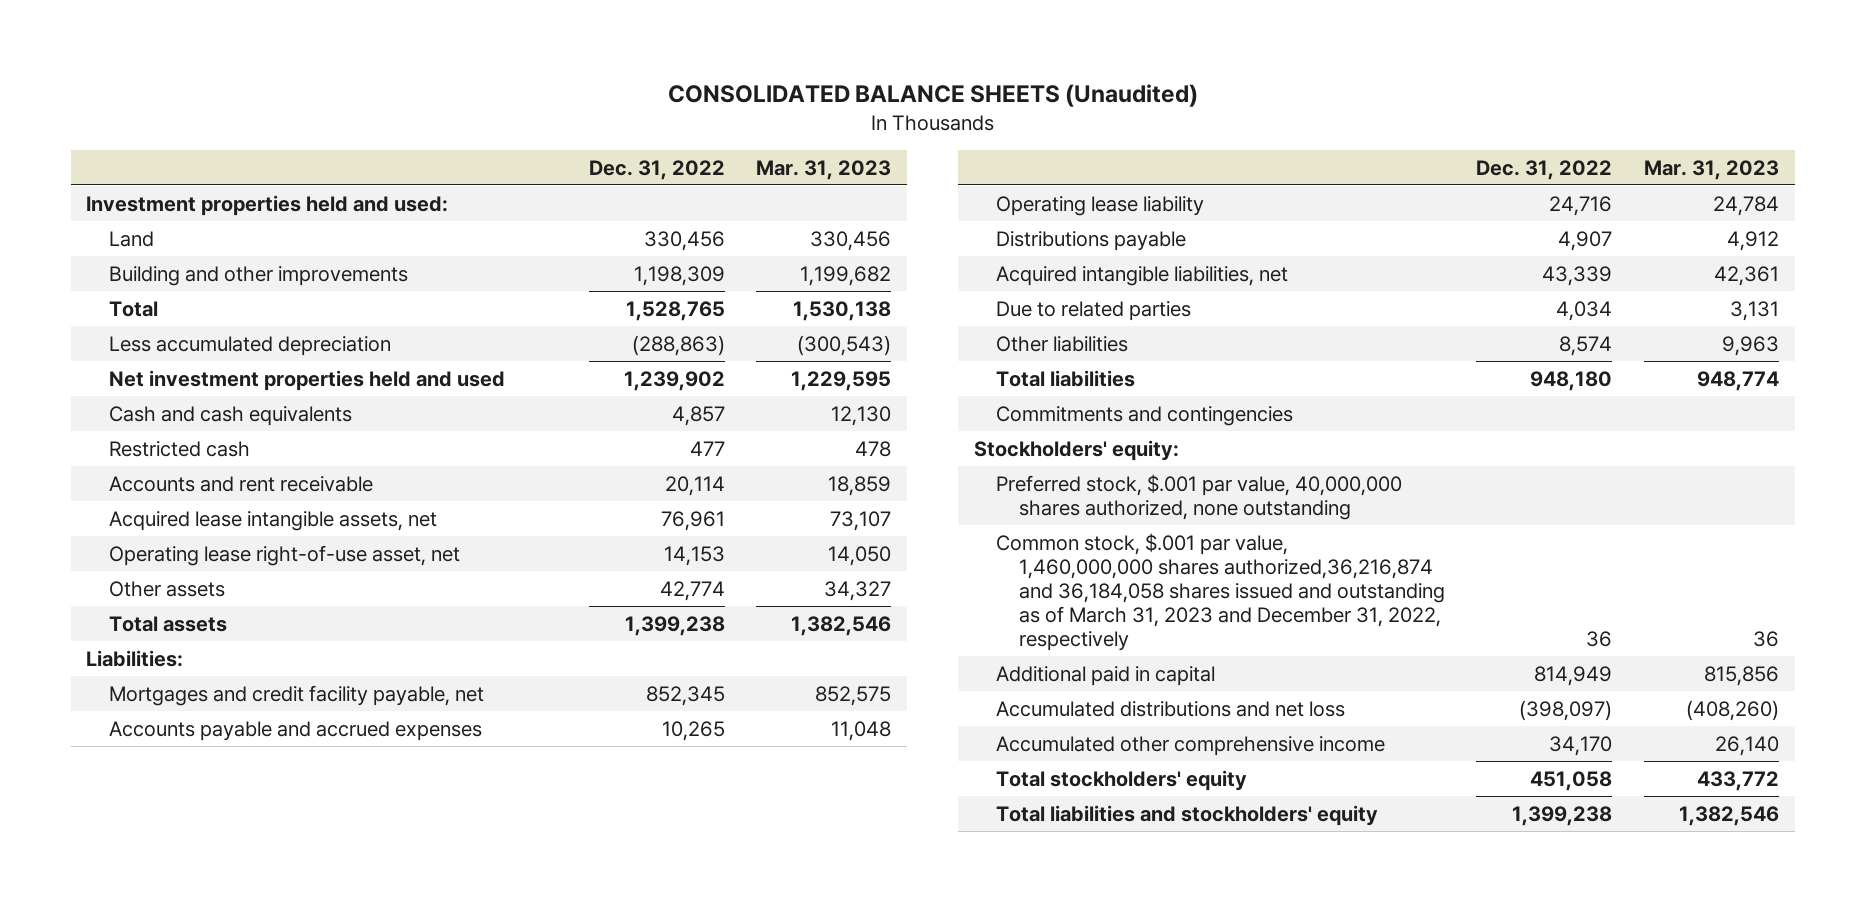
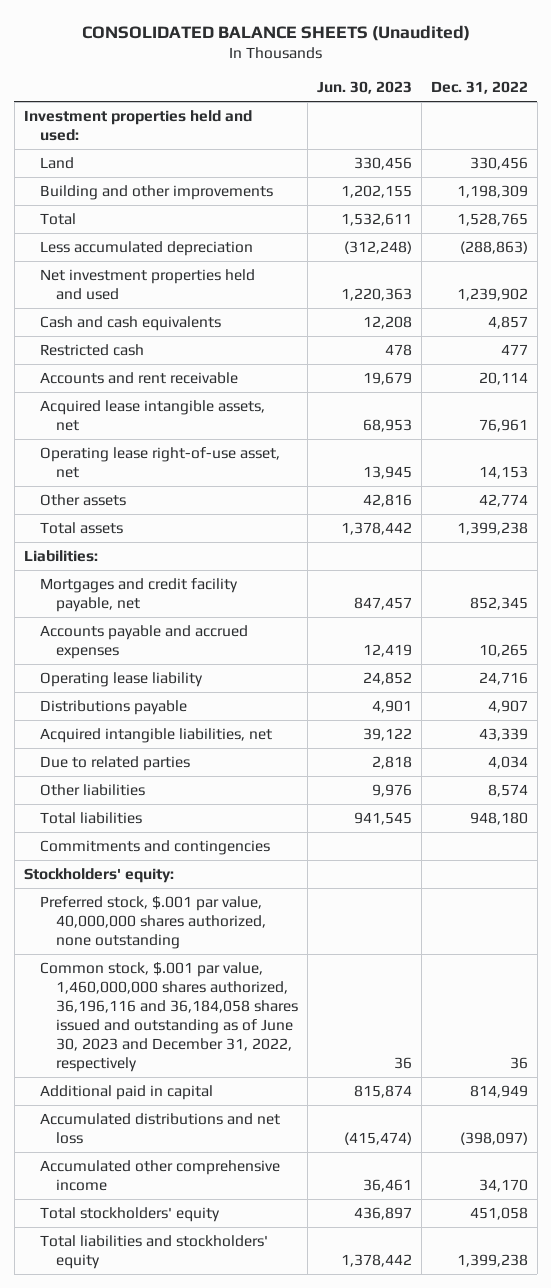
- | Dec. 31, 2022 | Mar. 31, 2023
+ | Jun. 30, 2023 | Dec. 31, 2022
- Common stock, $.001 par value, 1,460,000,000 shares authorized,36,216,874 and 36,184,058 shares issued and outstanding as of March 31, 2023 and December 31, 2022, respectively | 36 | 36
+ Common stock, $.001 par value, 1,460,000,000 shares authorized, 36,196,116 and 36,184,058 shares issued and outstanding as of June 30, 2023 and December 31, 2022, respectively | 36 | 36

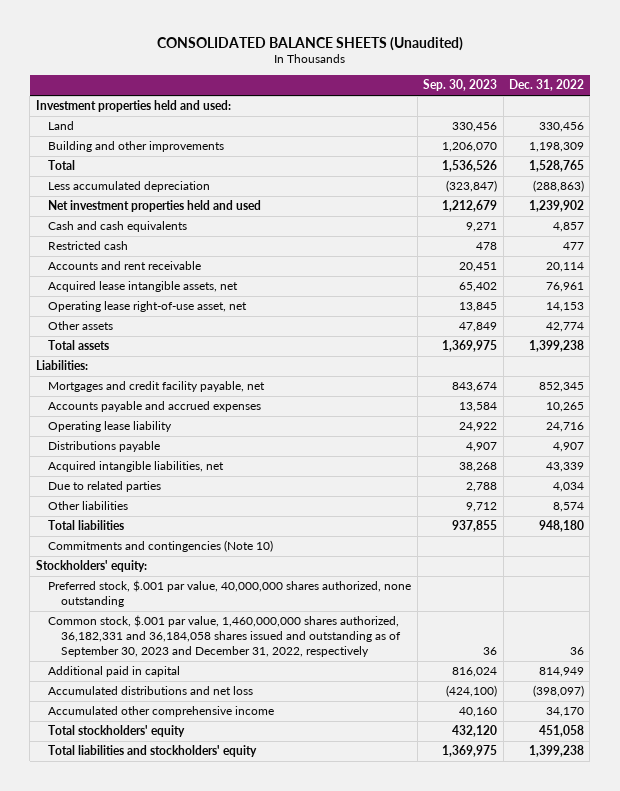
- | Jun. 30, 2023 | Dec. 31, 2022
+ | Sep. 30, 2023 | Dec. 31, 2022
- Commitments and contingencies
+ Commitments and contingencies (Note 10)
- Common stock, $.001 par value, 1,460,000,000 shares authorized, 36,196,116 and 36,184,058 shares issued and outstanding as of June 30, 2023 and December 31, 2022, respectively | 36 | 36
+ Common stock, $.001 par value, 1,460,000,000 shares authorized, 36,182,331 and 36,184,058 shares issued and outstanding as of September 30, 2023 and December 31, 2022, respectively | 36 | 36

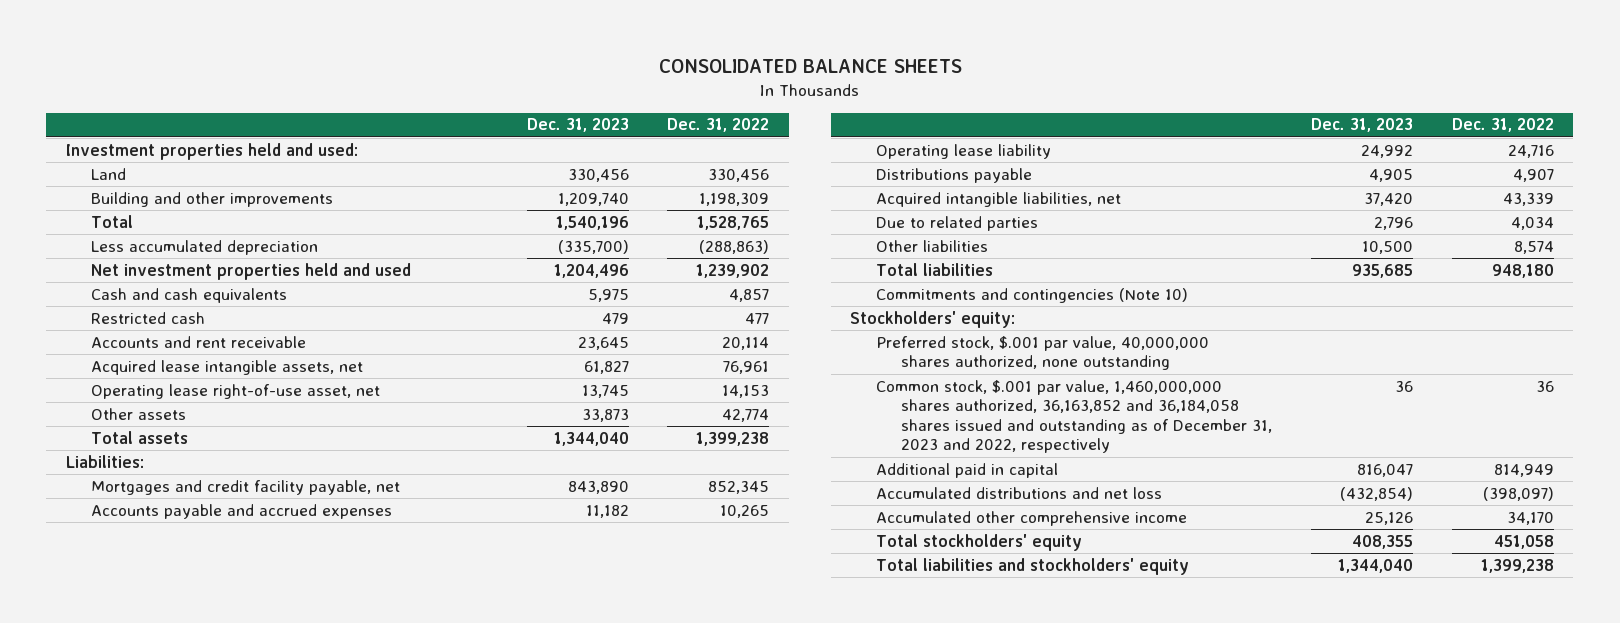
- CONSOLIDATED BALANCE SHEETS (Unaudited)
+ CONSOLIDATED BALANCE SHEETS
- | Sep. 30, 2023 | Dec. 31, 2022
+ | Dec. 31, 2023 | Dec. 31, 2022
- Common stock, $.001 par value, 1,460,000,000 shares authorized, 36,182,331 and 36,184,058 shares issued and outstanding as of September 30, 2023 and December 31, 2022, respectively | 36 | 36
+ Common stock, $.001 par value, 1,460,000,000 shares authorized, 36,163,852 and 36,184,058 shares issued and outstanding as of December 31, 2023 and 2022, respectively | 36 | 36

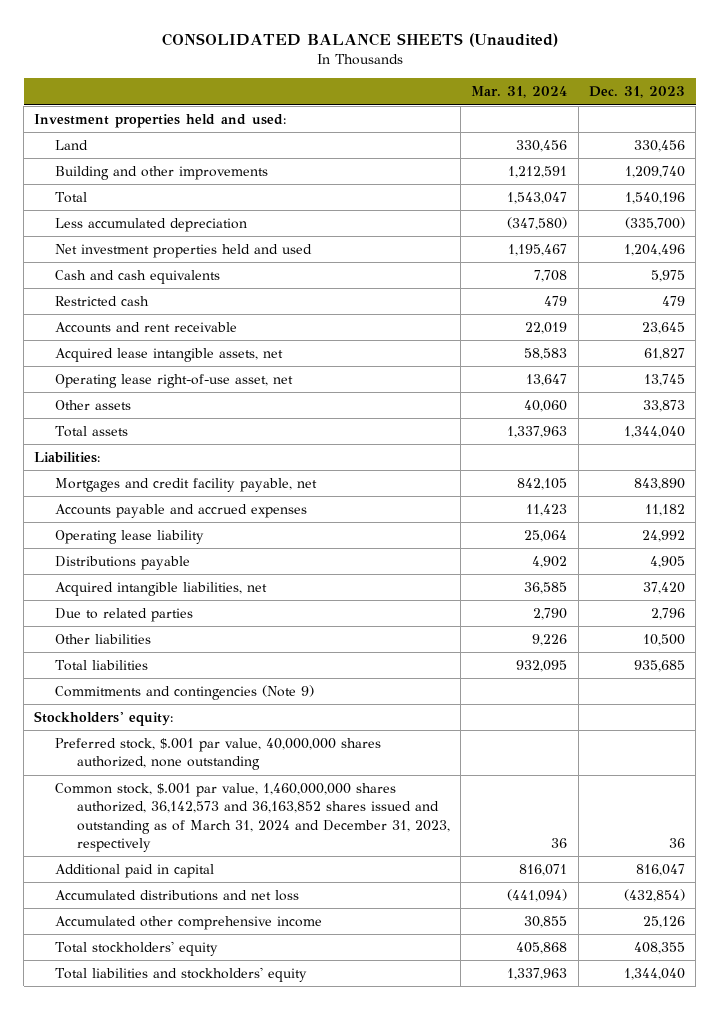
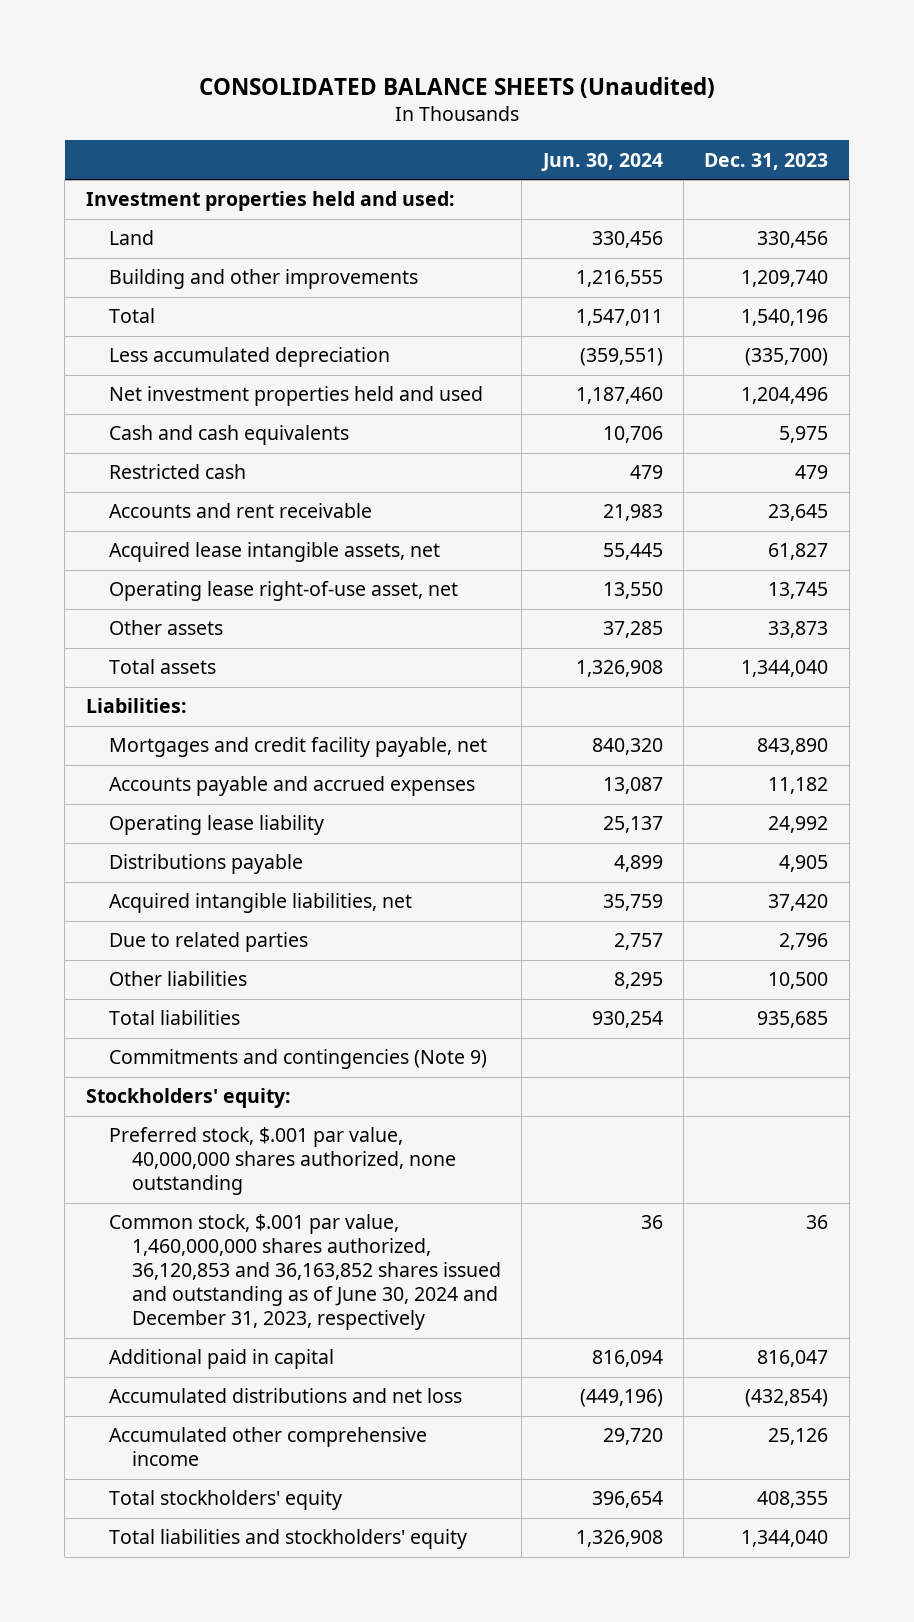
- | Mar. 31, 2024 | Dec. 31, 2023
+ | Jun. 30, 2024 | Dec. 31, 2023
- Common stock, $.001 par value, 1,460,000,000 shares authorized, 36,142,573 and 36,163,852 shares issued and outstanding as of March 31, 2024 and December 31, 2023, respectively | 36 | 36
+ Common stock, $.001 par value, 1,460,000,000 shares authorized, 36,120,853 and 36,163,852 shares issued and outstanding as of June 30, 2024 and December 31, 2023, respectively | 36 | 36

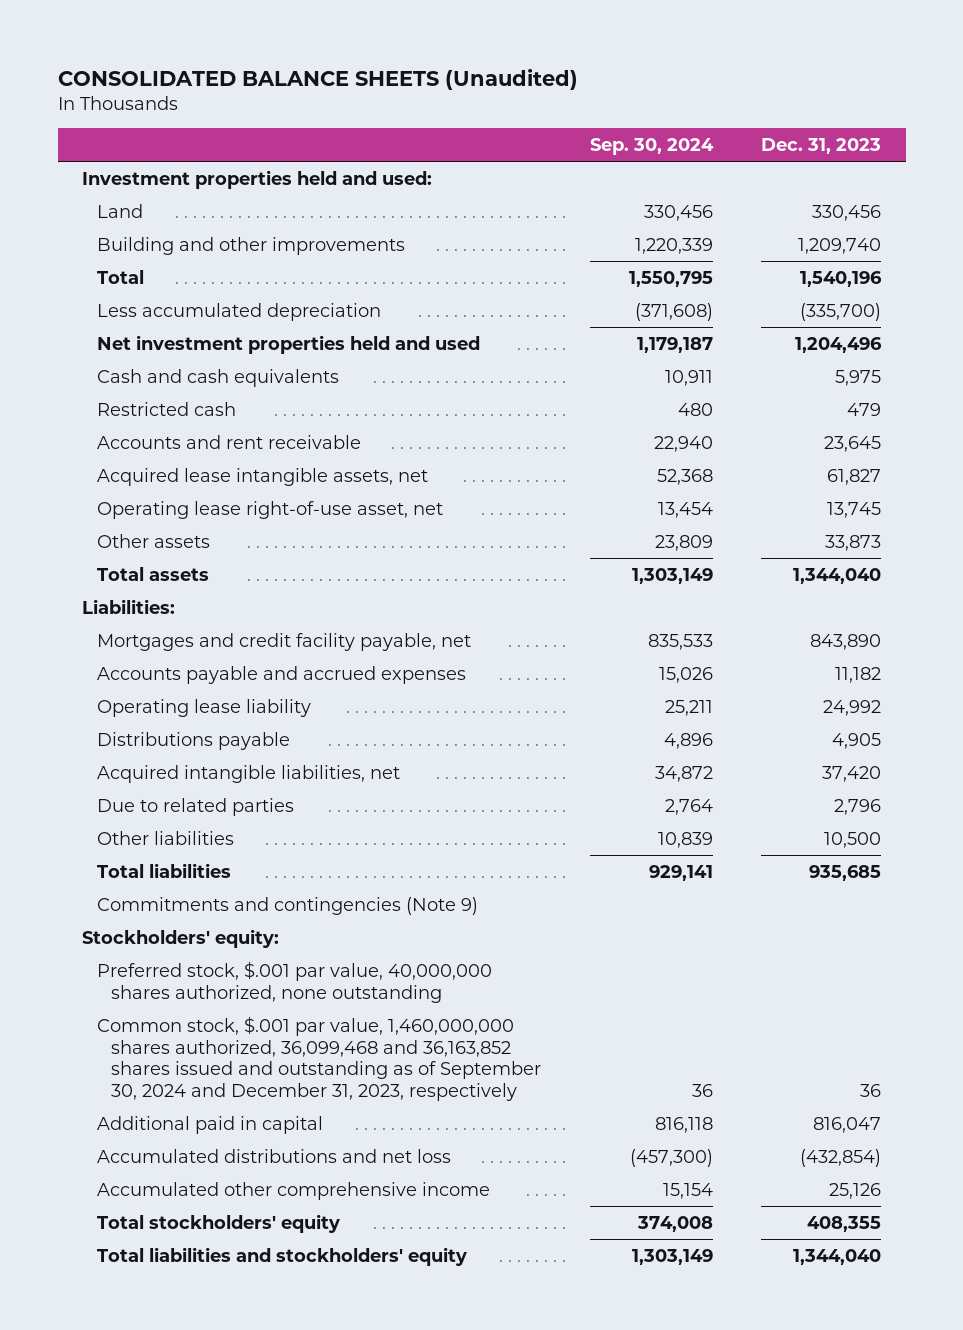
- | Jun. 30, 2024 | Dec. 31, 2023
+ | Sep. 30, 2024 | Dec. 31, 2023
- Common stock, $.001 par value, 1,460,000,000 shares authorized, 36,120,853 and 36,163,852 shares issued and outstanding as of June 30, 2024 and December 31, 2023, respectively | 36 | 36
+ Common stock, $.001 par value, 1,460,000,000 shares authorized, 36,099,468 and 36,163,852 shares issued and outstanding as of September 30, 2024 and December 31, 2023, respectively | 36 | 36

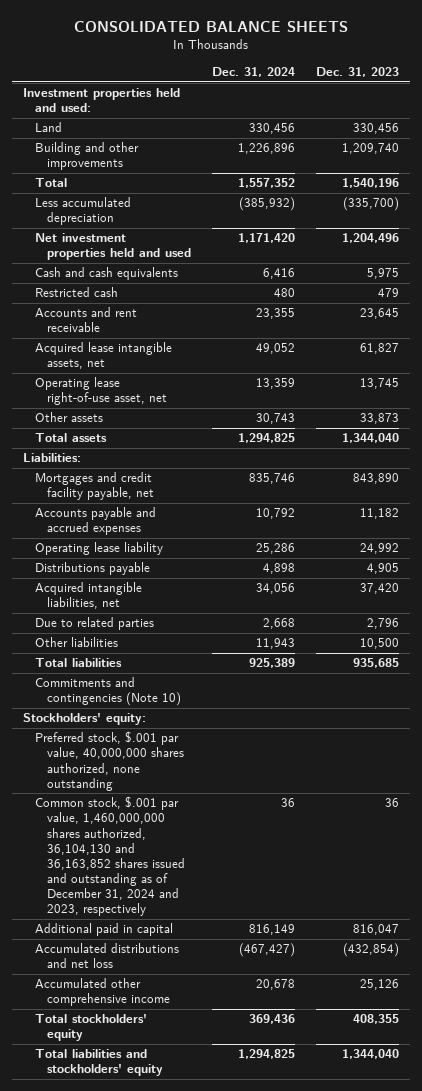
- CONSOLIDATED BALANCE SHEETS (Unaudited)
+ CONSOLIDATED BALANCE SHEETS
- | Sep. 30, 2024 | Dec. 31, 2023
+ | Dec. 31, 2024 | Dec. 31, 2023
- Commitments and contingencies (Note 9)
+ Commitments and contingencies (Note 10)
- Common stock, $.001 par value, 1,460,000,000 shares authorized, 36,099,468 and 36,163,852 shares issued and outstanding as of September 30, 2024 and December 31, 2023, respectively | 36 | 36
+ Common stock, $.001 par value, 1,460,000,000 shares authorized, 36,104,130 and 36,163,852 shares issued and outstanding as of December 31, 2024 and 2023, respectively | 36 | 36

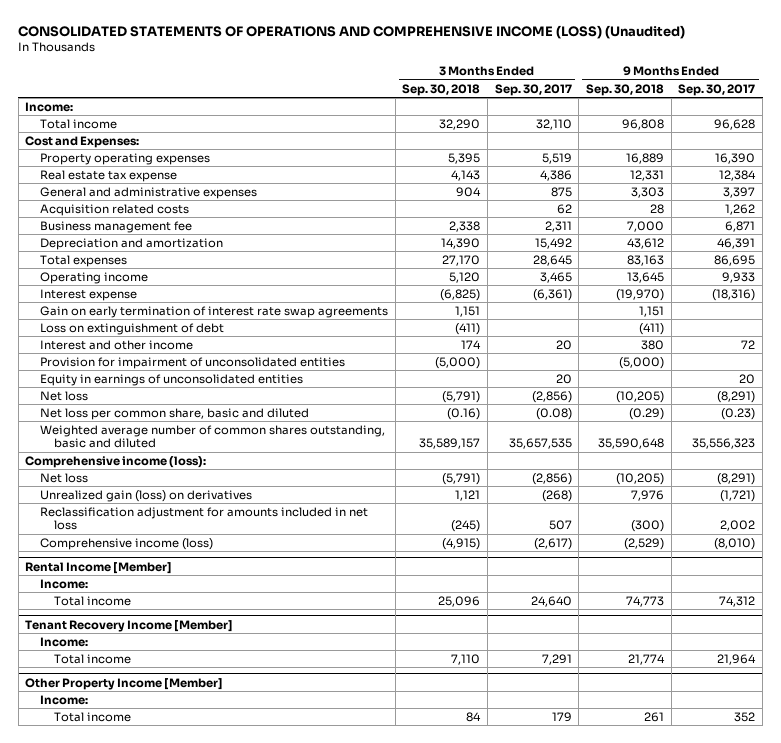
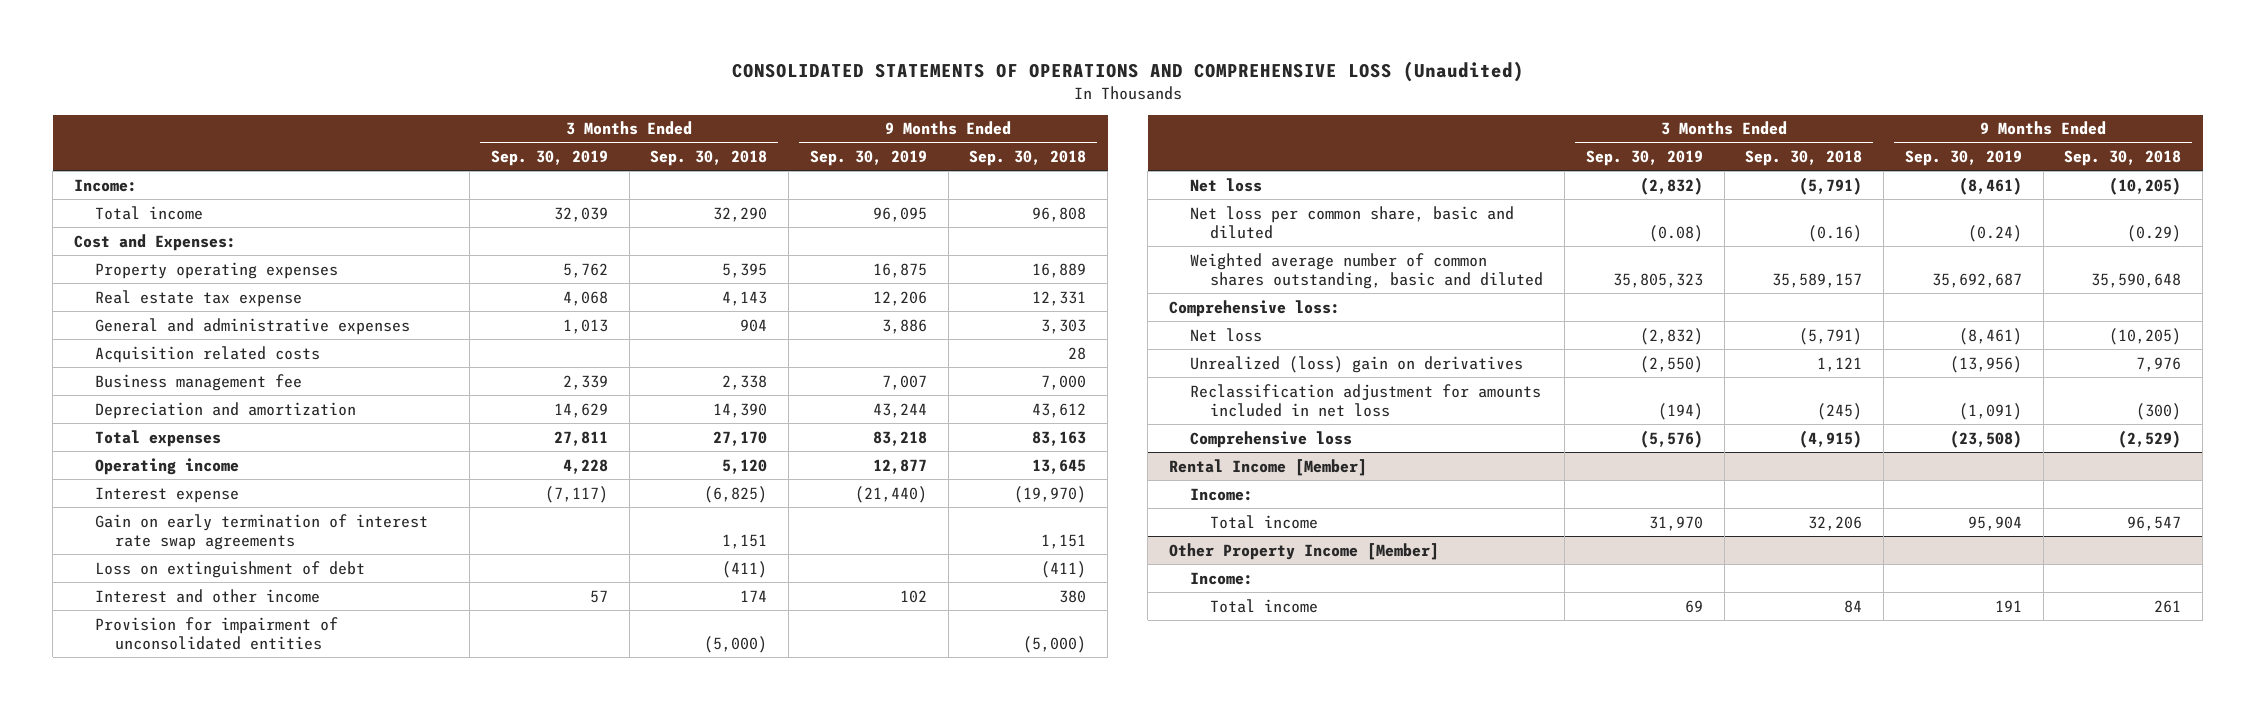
- CONSOLIDATED STATEMENTS OF OPERATIONS AND COMPREHENSIVE INCOME (LOSS) (Unaudited)
+ CONSOLIDATED STATEMENTS OF OPERATIONS AND COMPREHENSIVE LOSS (Unaudited)
- | 3 Months Ended Sep. 30, 2018 | 3 Months Ended Sep. 30, 2017 | 9 Months Ended Sep. 30, 2018 | 9 Months Ended Sep. 30, 2017
+ | 3 Months Ended Sep. 30, 2019 | 3 Months Ended Sep. 30, 2018 | 9 Months Ended Sep. 30, 2019 | 9 Months Ended Sep. 30, 2018
- Equity in earnings of unconsolidated entities | | 20 | | 20
- Comprehensive income (loss):
+ Comprehensive loss:
- Unrealized gain (loss) on derivatives | 1,121 | (268) | 7,976 | (1,721)
+ Unrealized (loss) gain on derivatives | (2,550) | 1,121 | (13,956) | 7,976
- Comprehensive income (loss) | (4,915) | (2,617) | (2,529) | (8,010)
+ Comprehensive loss | (5,576) | (4,915) | (23,508) | (2,529)
@ Rental Income [Member]
- Total income | 25,096 | 24,640 | 74,773 | 74,312
- Tenant Recovery Income [Member]
- Income:
- Total income | 7,110 | 7,291 | 21,774 | 21,964
@ Rental Income [Member]
+ Total income | 31,970 | 32,206 | 95,904 | 96,547

